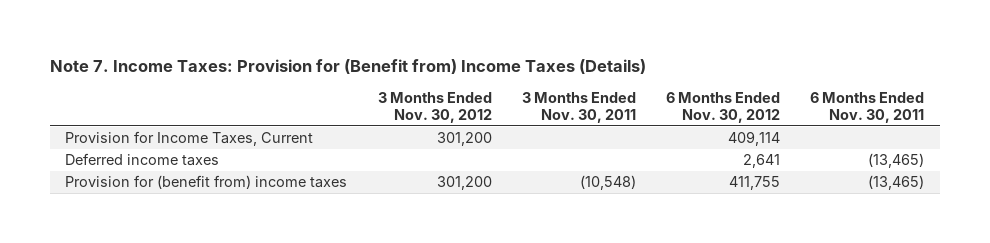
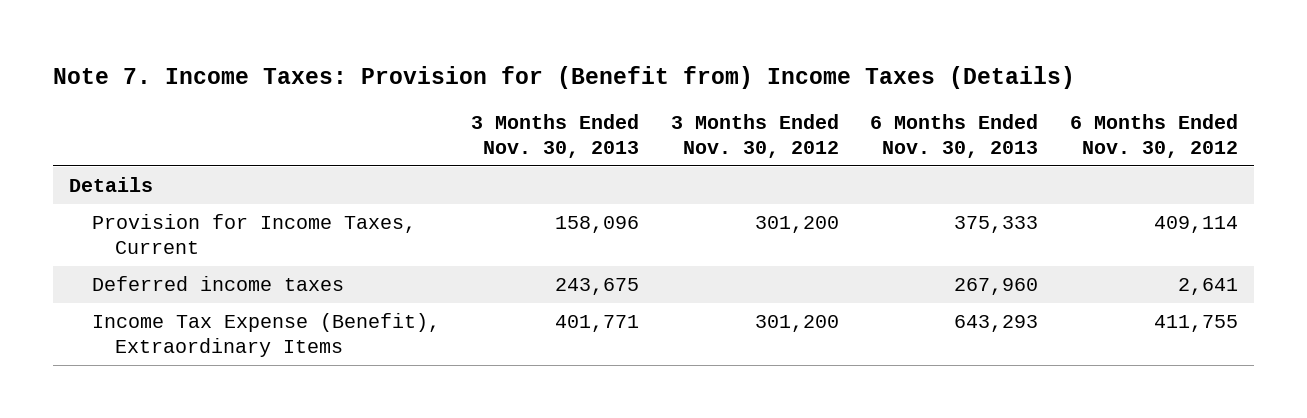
- | 3 Months Ended Nov. 30, 2012 | 3 Months Ended Nov. 30, 2011 | 6 Months Ended Nov. 30, 2012 | 6 Months Ended Nov. 30, 2011
+ | 3 Months Ended Nov. 30, 2013 | 3 Months Ended Nov. 30, 2012 | 6 Months Ended Nov. 30, 2013 | 6 Months Ended Nov. 30, 2012
+ Details
- Provision for (benefit from) income taxes | 301,200 | (10,548) | 411,755 | (13,465)
+ Income Tax Expense (Benefit), Extraordinary Items | 401,771 | 301,200 | 643,293 | 411,755

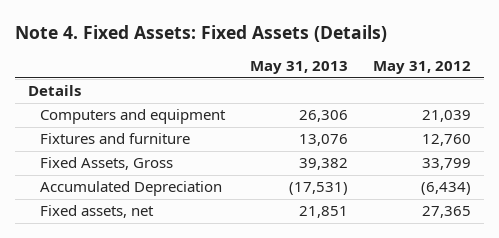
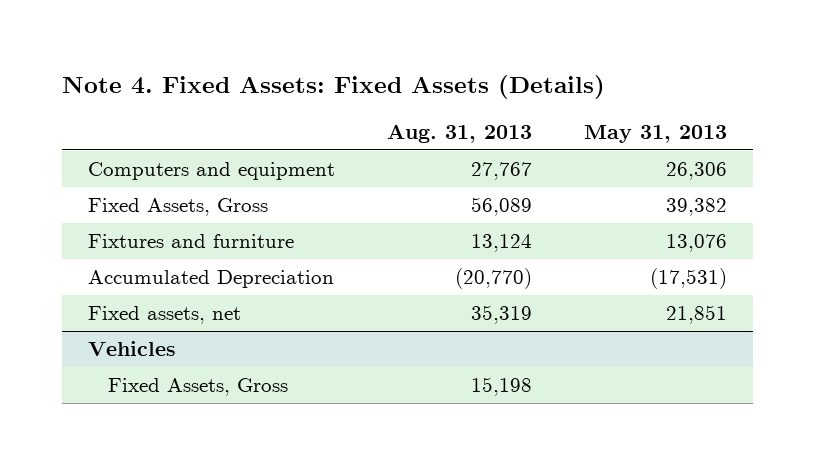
- | May 31, 2013 | May 31, 2012
+ | Aug. 31, 2013 | May 31, 2013
- Details
moved down: Fixtures and furniture | 13,124 | 13,076
+ Vehicles
+ Fixed Assets, Gross | 15,198 |

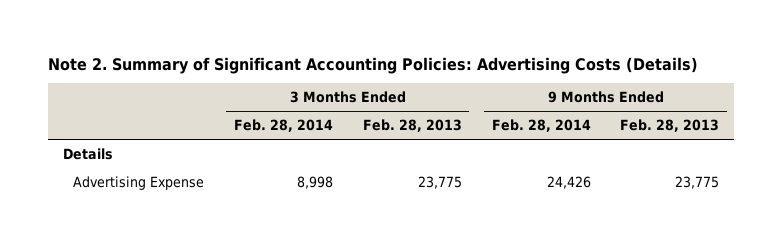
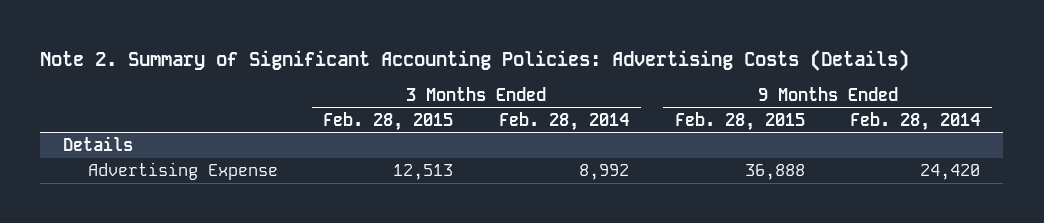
- | 3 Months Ended Feb. 28, 2014 | 3 Months Ended Feb. 28, 2013 | 9 Months Ended Feb. 28, 2014 | 9 Months Ended Feb. 28, 2013
+ | 3 Months Ended Feb. 28, 2015 | 3 Months Ended Feb. 28, 2014 | 9 Months Ended Feb. 28, 2015 | 9 Months Ended Feb. 28, 2014
- Advertising Expense | 8,998 | 23,775 | 24,426 | 23,775
+ Advertising Expense | 12,513 | 8,992 | 36,888 | 24,420

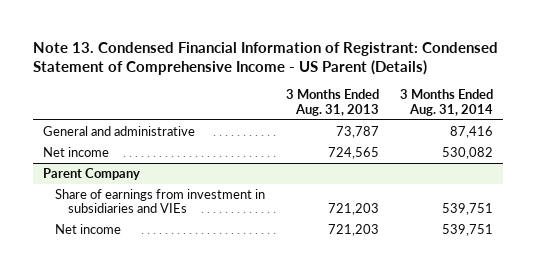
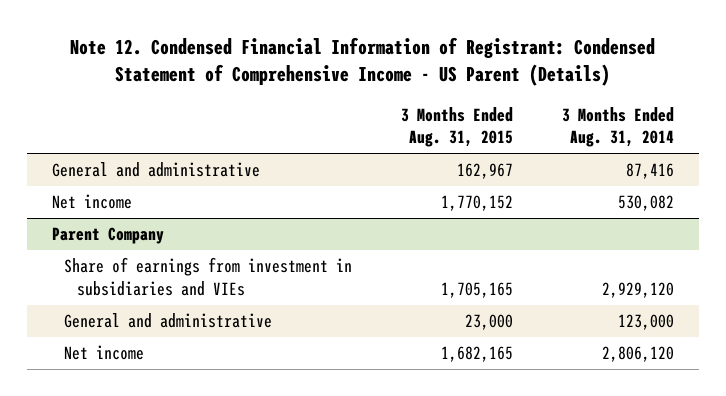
- Note 13. Condensed Financial Information of Registrant: Condensed Statement of Comprehensive Income - US Parent (Details)
+ Note 12. Condensed Financial Information of Registrant: Condensed Statement of Comprehensive Income - US Parent (Details)
- | 3 Months Ended Aug. 31, 2013 | 3 Months Ended Aug. 31, 2014
+ | 3 Months Ended Aug. 31, 2015 | 3 Months Ended Aug. 31, 2014
@ Parent Company
- Share of earnings from investment in subsidiaries and VIEs | 721,203 | 539,751
- Net income | 721,203 | 539,751
+ Share of earnings from investment in subsidiaries and VIEs | 1,705,165 | 2,929,120
+ General and administrative | 23,000 | 123,000
+ Net income | 1,682,165 | 2,806,120

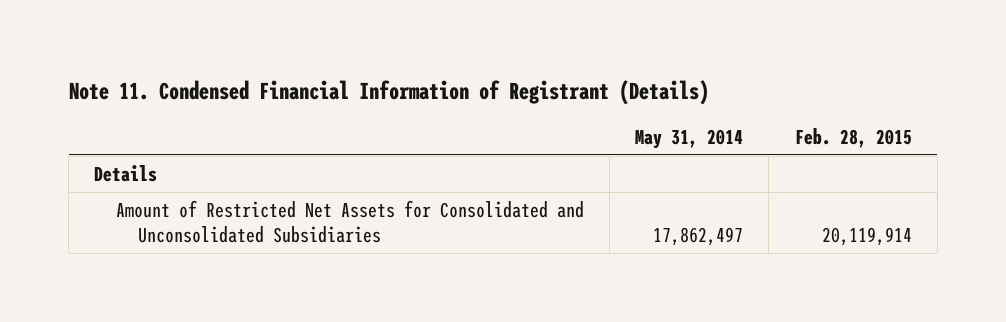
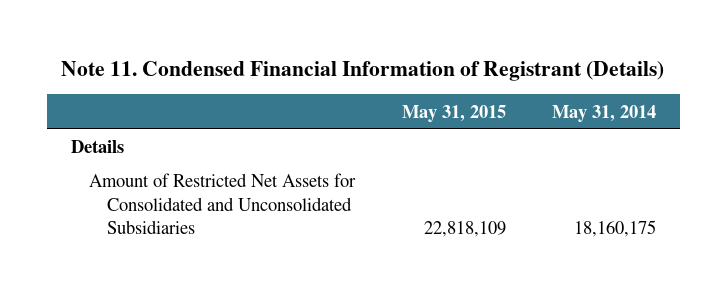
- | May 31, 2014 | Feb. 28, 2015
+ | May 31, 2015 | May 31, 2014
- Amount of Restricted Net Assets for Consolidated and Unconsolidated Subsidiaries | 17,862,497 | 20,119,914
+ Amount of Restricted Net Assets for Consolidated and Unconsolidated Subsidiaries | 22,818,109 | 18,160,175

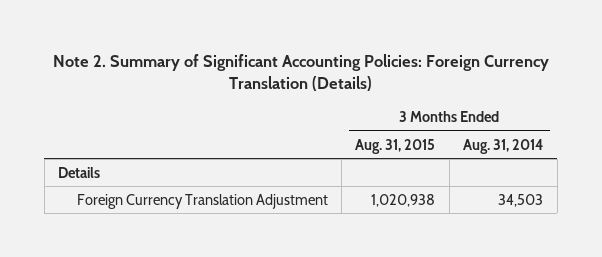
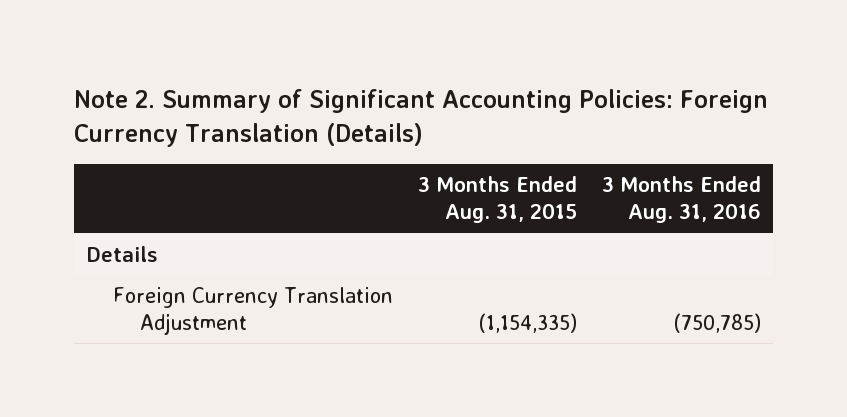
- | 3 Months Ended Aug. 31, 2015 | 3 Months Ended Aug. 31, 2014
+ | 3 Months Ended Aug. 31, 2015 | 3 Months Ended Aug. 31, 2016
- Foreign Currency Translation Adjustment | 1,020,938 | 34,503
+ Foreign Currency Translation Adjustment | (1,154,335) | (750,785)

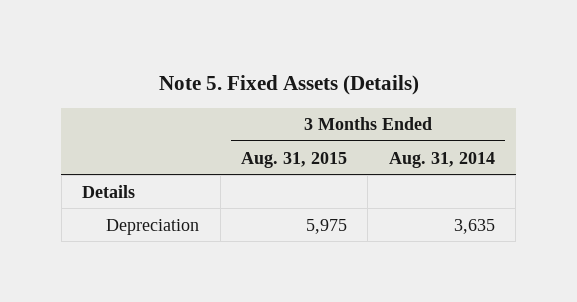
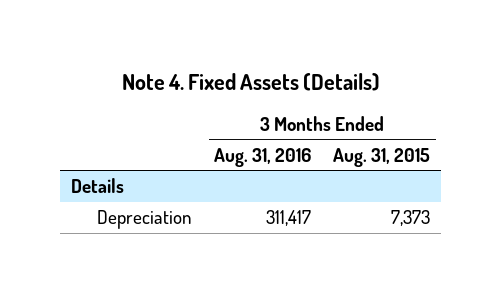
- Note 5. Fixed Assets (Details)
+ Note 4. Fixed Assets (Details)
- | 3 Months Ended Aug. 31, 2015 | 3 Months Ended Aug. 31, 2014
+ | 3 Months Ended Aug. 31, 2016 | 3 Months Ended Aug. 31, 2015
- Depreciation | 5,975 | 3,635
+ Depreciation | 311,417 | 7,373

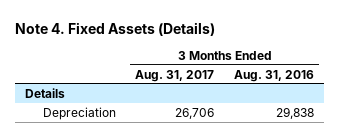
- | 3 Months Ended Aug. 31, 2016 | 3 Months Ended Aug. 31, 2015
+ | 3 Months Ended Aug. 31, 2017 | 3 Months Ended Aug. 31, 2016
- Depreciation | 311,417 | 7,373
+ Depreciation | 26,706 | 29,838

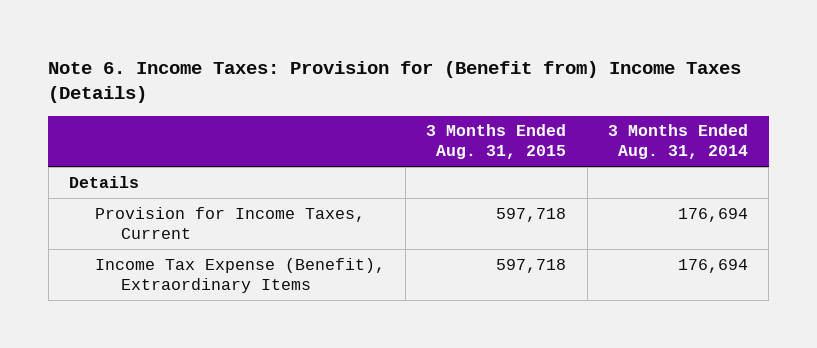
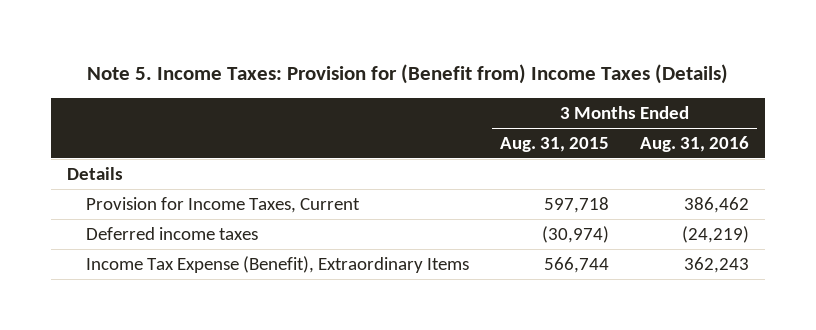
- Note 6. Income Taxes: Provision for (Benefit from) Income Taxes (Details)
+ Note 5. Income Taxes: Provision for (Benefit from) Income Taxes (Details)
- | 3 Months Ended Aug. 31, 2015 | 3 Months Ended Aug. 31, 2014
+ | 3 Months Ended Aug. 31, 2015 | 3 Months Ended Aug. 31, 2016
- Income Tax Expense (Benefit), Extraordinary Items | 597,718 | 176,694
+ Deferred income taxes | (30,974) | (24,219)
+ Income Tax Expense (Benefit), Extraordinary Items | 566,744 | 362,243

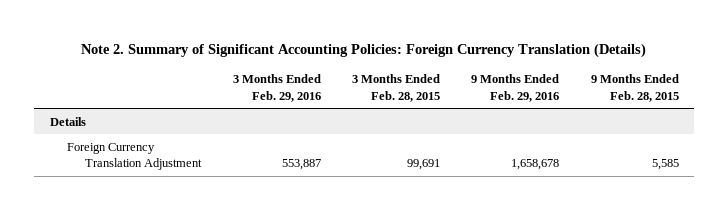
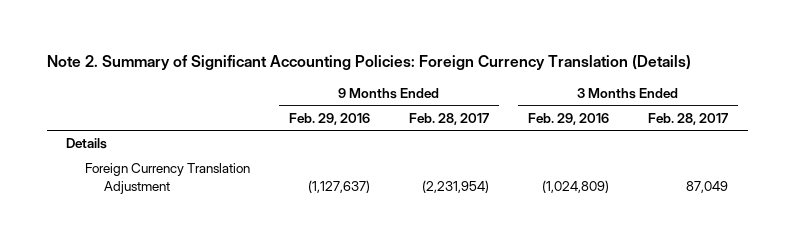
- | 3 Months Ended Feb. 29, 2016 | 3 Months Ended Feb. 28, 2015 | 9 Months Ended Feb. 29, 2016 | 9 Months Ended Feb. 28, 2015
+ | 9 Months Ended Feb. 29, 2016 | 9 Months Ended Feb. 28, 2017 | 3 Months Ended Feb. 29, 2016 | 3 Months Ended Feb. 28, 2017
- Foreign Currency Translation Adjustment | 553,887 | 99,691 | 1,658,678 | 5,585
+ Foreign Currency Translation Adjustment | (1,127,637) | (2,231,954) | (1,024,809) | 87,049

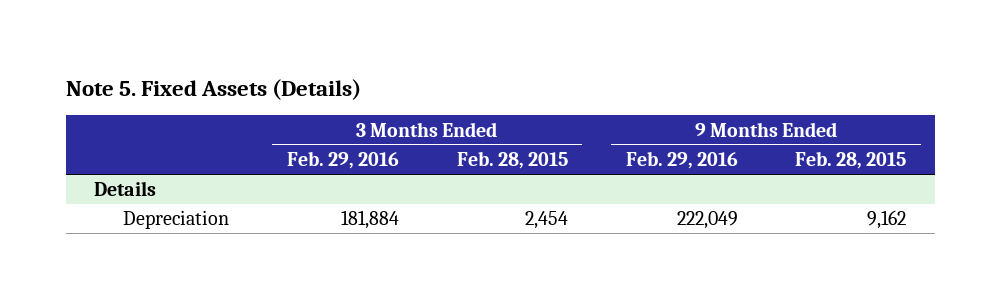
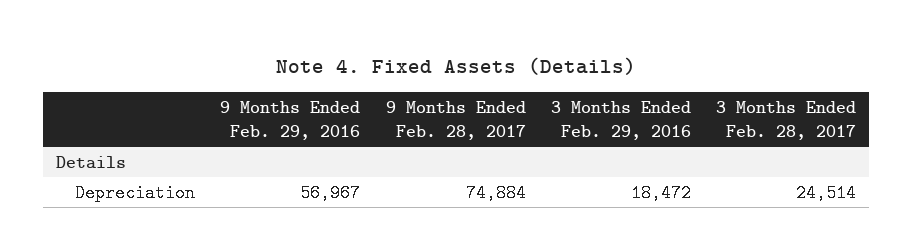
- Note 5. Fixed Assets (Details)
+ Note 4. Fixed Assets (Details)
- | 3 Months Ended Feb. 29, 2016 | 3 Months Ended Feb. 28, 2015 | 9 Months Ended Feb. 29, 2016 | 9 Months Ended Feb. 28, 2015
+ | 9 Months Ended Feb. 29, 2016 | 9 Months Ended Feb. 28, 2017 | 3 Months Ended Feb. 29, 2016 | 3 Months Ended Feb. 28, 2017
- Depreciation | 181,884 | 2,454 | 222,049 | 9,162
+ Depreciation | 56,967 | 74,884 | 18,472 | 24,514

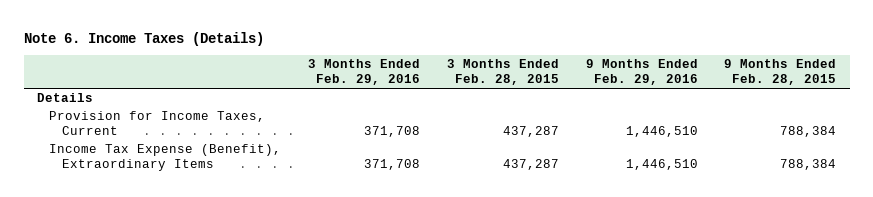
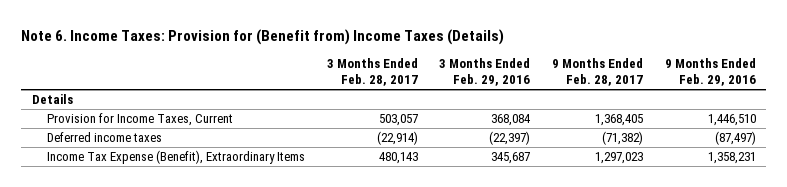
- Note 6. Income Taxes (Details)
+ Note 6. Income Taxes: Provision for (Benefit from) Income Taxes (Details)
- | 3 Months Ended Feb. 29, 2016 | 3 Months Ended Feb. 28, 2015 | 9 Months Ended Feb. 29, 2016 | 9 Months Ended Feb. 28, 2015
+ | 3 Months Ended Feb. 28, 2017 | 3 Months Ended Feb. 29, 2016 | 9 Months Ended Feb. 28, 2017 | 9 Months Ended Feb. 29, 2016
- Provision for Income Taxes, Current | 371,708 | 437,287 | 1,446,510 | 788,384
- Income Tax Expense (Benefit), Extraordinary Items | 371,708 | 437,287 | 1,446,510 | 788,384
+ Provision for Income Taxes, Current | 503,057 | 368,084 | 1,368,405 | 1,446,510
+ Deferred income taxes | (22,914) | (22,397) | (71,382) | (87,497)
+ Income Tax Expense (Benefit), Extraordinary Items | 480,143 | 345,687 | 1,297,023 | 1,358,231

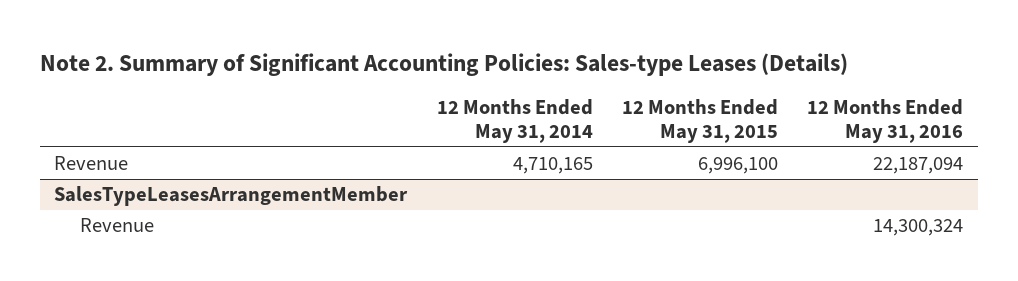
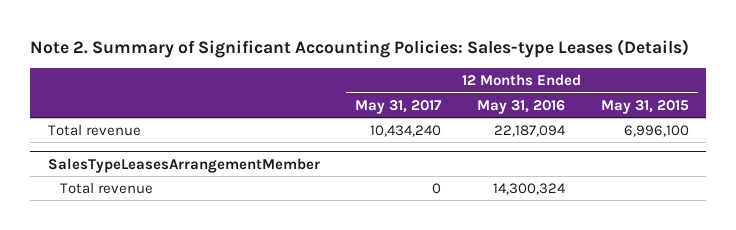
- | 12 Months Ended May 31, 2014 | 12 Months Ended May 31, 2015 | 12 Months Ended May 31, 2016
+ | 12 Months Ended May 31, 2017 | 12 Months Ended May 31, 2016 | 12 Months Ended May 31, 2015
- Revenue | 4,710,165 | 6,996,100 | 22,187,094
+ Total revenue | 10,434,240 | 22,187,094 | 6,996,100
@ SalesTypeLeasesArrangementMember
- Revenue | | | 14,300,324
+ Total revenue | 0 | 14,300,324 |

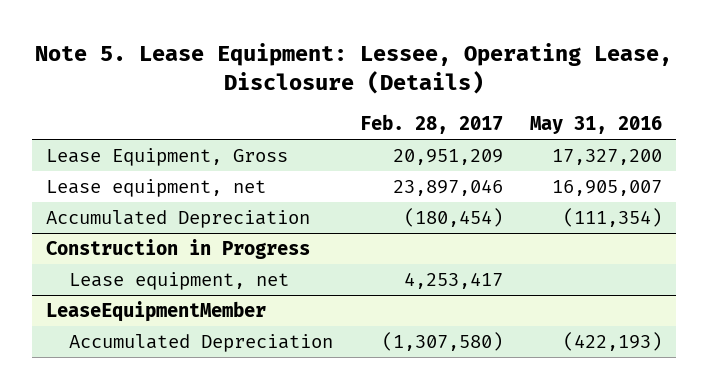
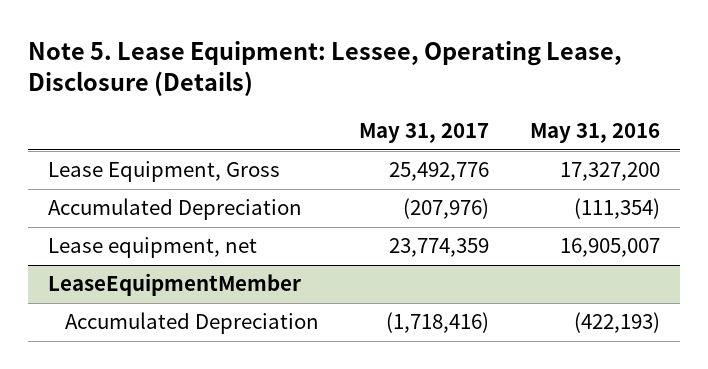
- | Feb. 28, 2017 | May 31, 2016
+ | May 31, 2017 | May 31, 2016
- Construction in Progress
- Lease equipment, net | 4,253,417 |
moved down: Lease equipment, net | 23,774,359 | 16,905,007

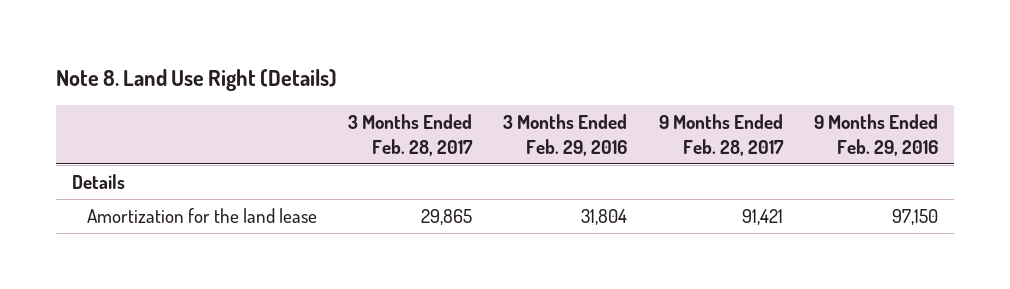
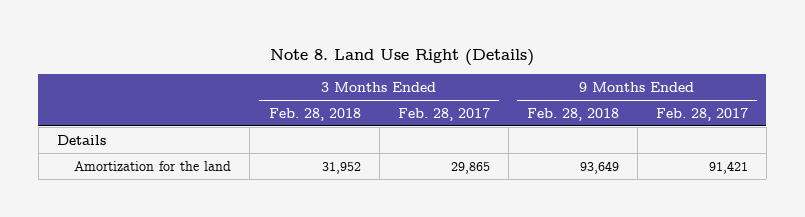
- | 3 Months Ended Feb. 28, 2017 | 3 Months Ended Feb. 29, 2016 | 9 Months Ended Feb. 28, 2017 | 9 Months Ended Feb. 29, 2016
+ | 3 Months Ended Feb. 28, 2018 | 3 Months Ended Feb. 28, 2017 | 9 Months Ended Feb. 28, 2018 | 9 Months Ended Feb. 28, 2017
- Amortization for the land lease | 29,865 | 31,804 | 91,421 | 97,150
+ Amortization for the land | 31,952 | 29,865 | 93,649 | 91,421

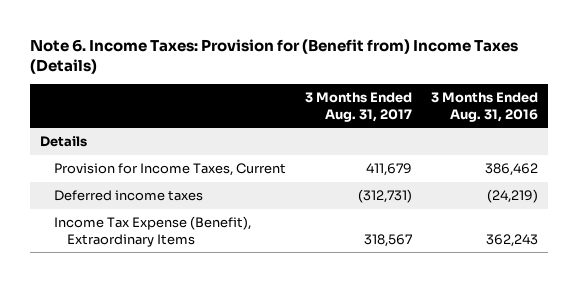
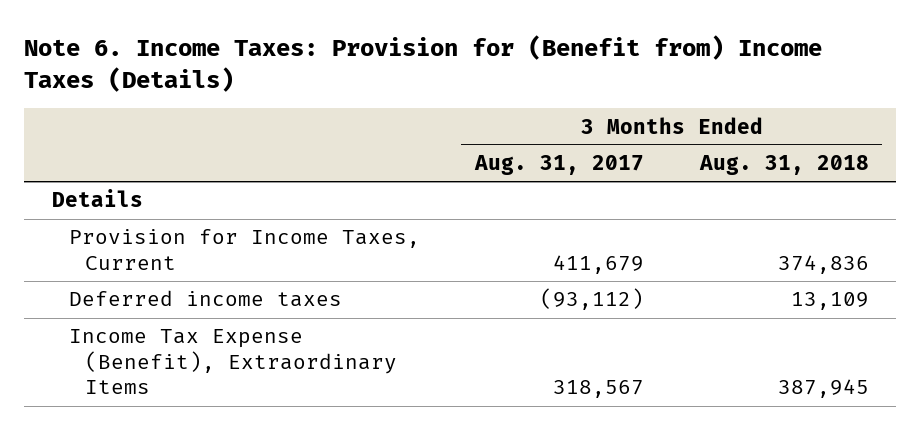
- | 3 Months Ended Aug. 31, 2017 | 3 Months Ended Aug. 31, 2016
+ | 3 Months Ended Aug. 31, 2017 | 3 Months Ended Aug. 31, 2018
- Deferred income taxes | (312,731) | (24,219)
+ Deferred income taxes | (93,112) | 13,109

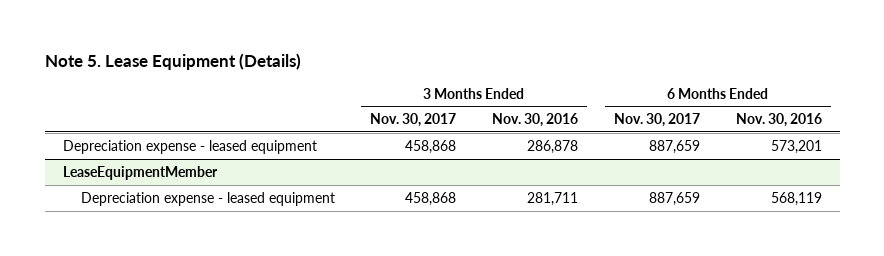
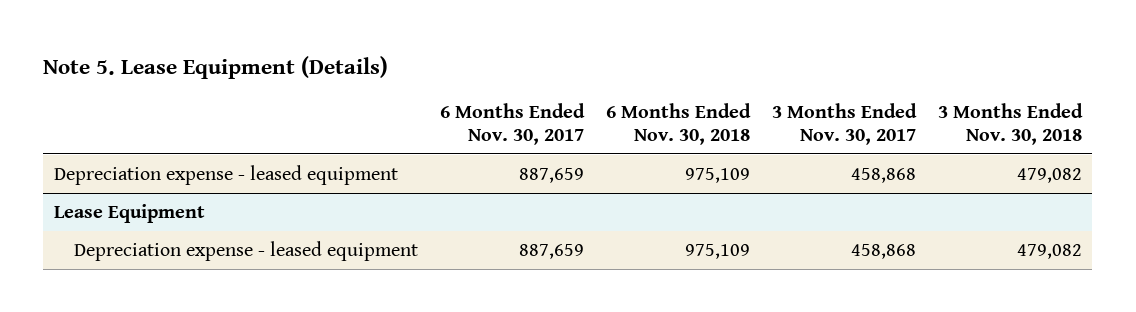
- | 3 Months Ended Nov. 30, 2017 | 3 Months Ended Nov. 30, 2016 | 6 Months Ended Nov. 30, 2017 | 6 Months Ended Nov. 30, 2016
+ | 6 Months Ended Nov. 30, 2017 | 6 Months Ended Nov. 30, 2018 | 3 Months Ended Nov. 30, 2017 | 3 Months Ended Nov. 30, 2018
- LeaseEquipmentMember
+ Lease Equipment

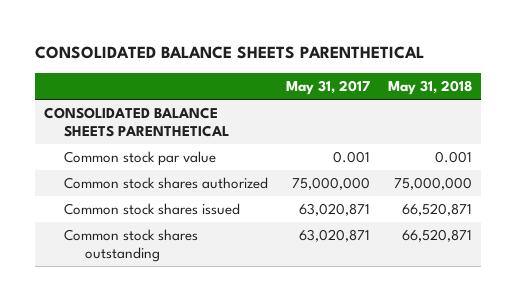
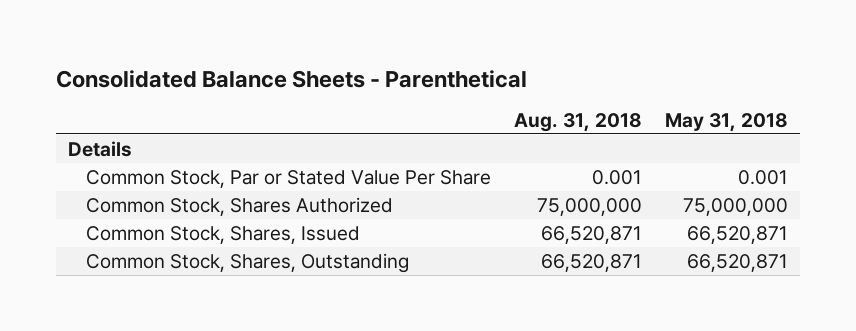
- CONSOLIDATED BALANCE SHEETS PARENTHETICAL
+ Consolidated Balance Sheets - Parenthetical
- | May 31, 2017 | May 31, 2018
+ | Aug. 31, 2018 | May 31, 2018
- CONSOLIDATED BALANCE SHEETS PARENTHETICAL
- Common stock par value | 0.001 | 0.001
- Common stock shares authorized | 75,000,000 | 75,000,000
- Common stock shares issued | 63,020,871 | 66,520,871
- Common stock shares outstanding | 63,020,871 | 66,520,871
+ Details
+ Common Stock, Par or Stated Value Per Share | 0.001 | 0.001
+ Common Stock, Shares Authorized | 75,000,000 | 75,000,000
+ Common Stock, Shares, Issued | 66,520,871 | 66,520,871
+ Common Stock, Shares, Outstanding | 66,520,871 | 66,520,871

